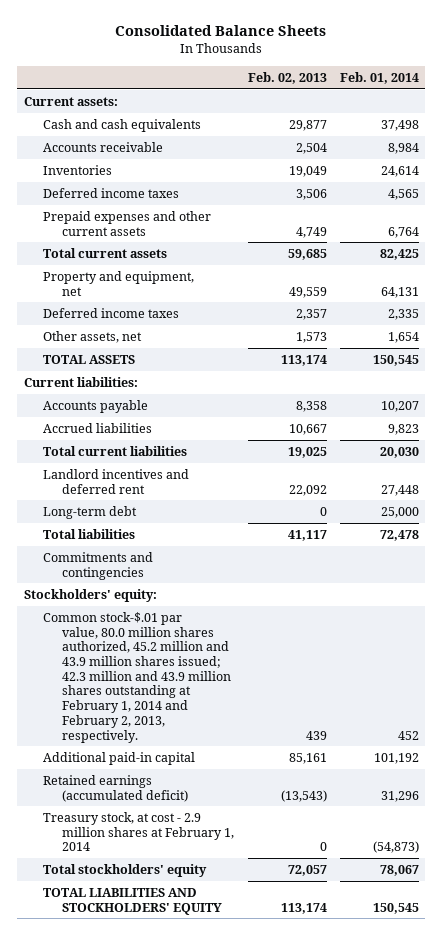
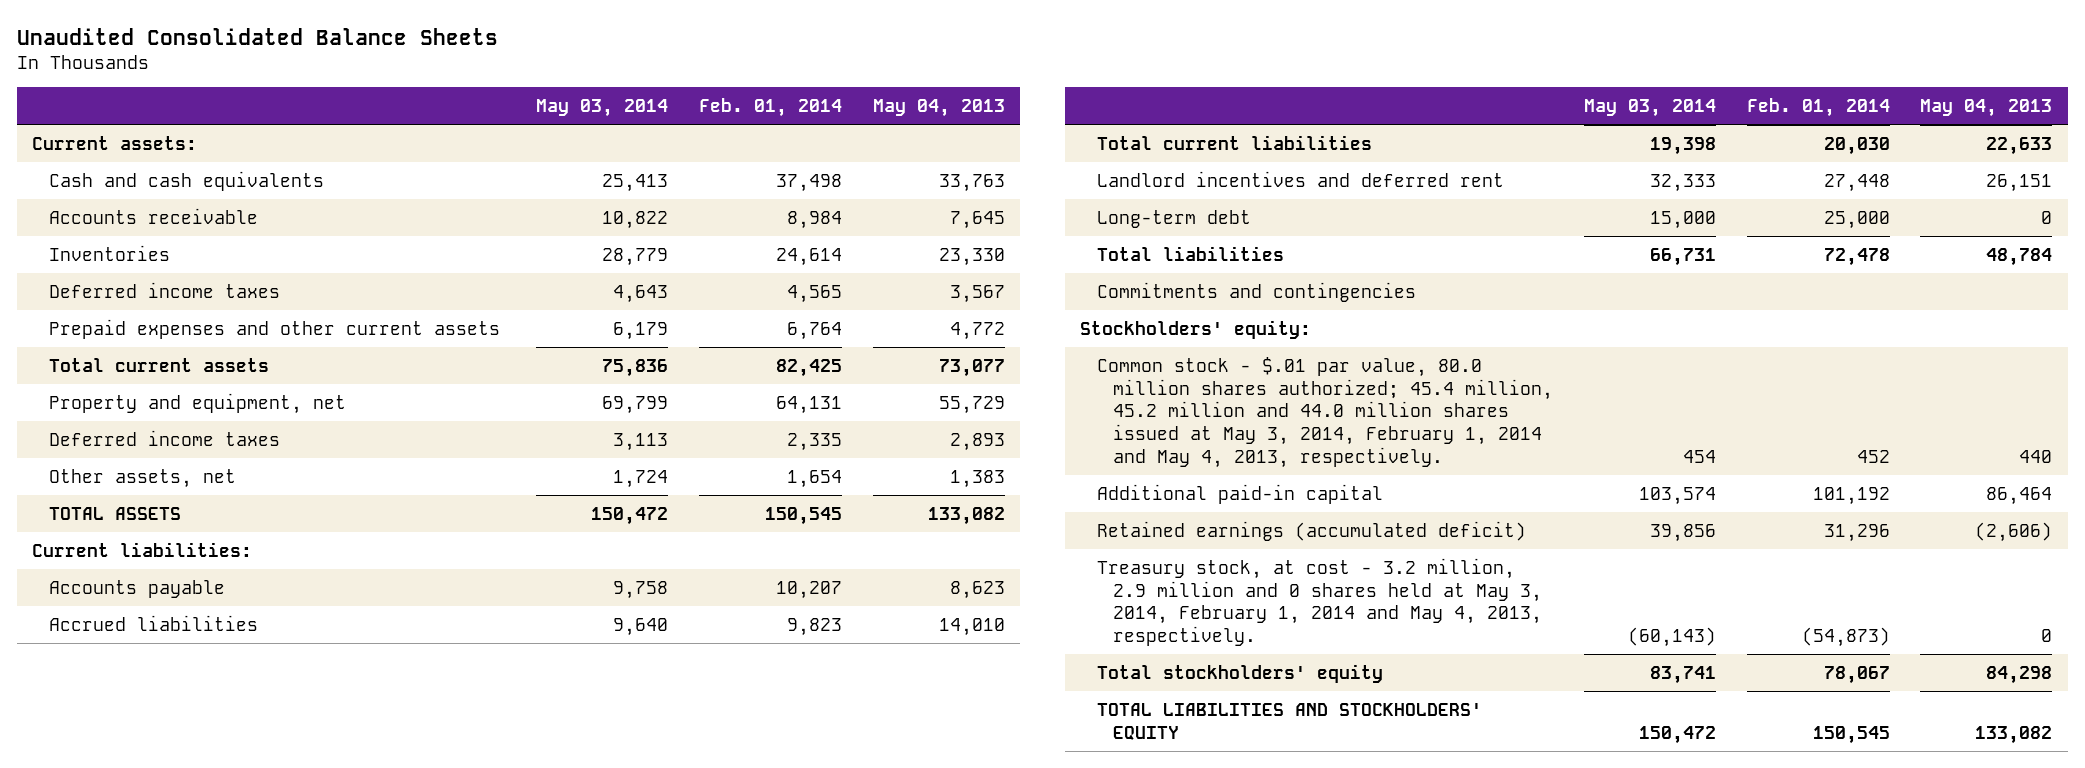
- Consolidated Balance Sheets
+ Unaudited Consolidated Balance Sheets
- | Feb. 02, 2013 | Feb. 01, 2014
+ | May 03, 2014 | Feb. 01, 2014 | May 04, 2013
- Common stock-$.01 par value, 80.0 million shares authorized, 45.2 million and 43.9 million shares issued; 42.3 million and 43.9 million shares outstanding at February 1, 2014 and February 2, 2013, respectively. | 439 | 452
+ Common stock - $.01 par value, 80.0 million shares authorized; 45.4 million, 45.2 million and 44.0 million shares issued at May 3, 2014, February 1, 2014 and May 4, 2013, respectively. | 454 | 452 | 440
- Treasury stock, at cost - 2.9 million shares at February 1, 2014 | 0 | (54,873)
+ Treasury stock, at cost - 3.2 million, 2.9 million and 0 shares held at May 3, 2014, February 1, 2014 and May 4, 2013, respectively. | (60,143) | (54,873) | 0

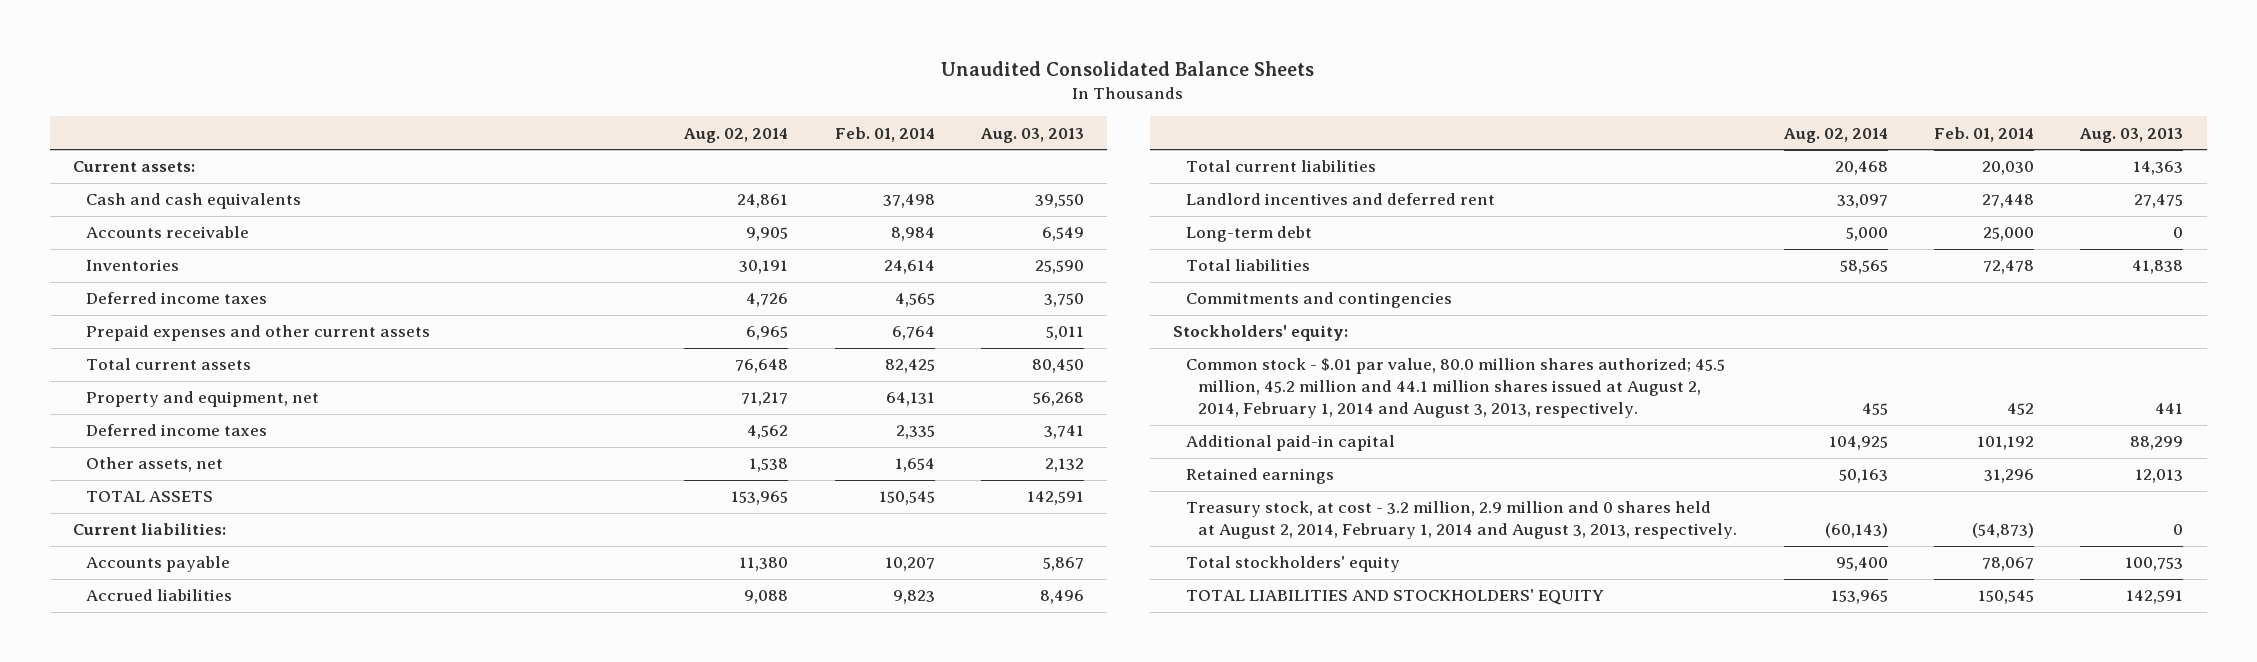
- | May 03, 2014 | Feb. 01, 2014 | May 04, 2013
+ | Aug. 02, 2014 | Feb. 01, 2014 | Aug. 03, 2013
- Common stock - $.01 par value, 80.0 million shares authorized; 45.4 million, 45.2 million and 44.0 million shares issued at May 3, 2014, February 1, 2014 and May 4, 2013, respectively. | 454 | 452 | 440
+ Common stock - $.01 par value, 80.0 million shares authorized; 45.5 million, 45.2 million and 44.1 million shares issued at August 2, 2014, February 1, 2014 and August 3, 2013, respectively. | 455 | 452 | 441
- Retained earnings (accumulated deficit) | 39,856 | 31,296 | (2,606)
- Treasury stock, at cost - 3.2 million, 2.9 million and 0 shares held at May 3, 2014, February 1, 2014 and May 4, 2013, respectively. | (60,143) | (54,873) | 0
+ Retained earnings | 50,163 | 31,296 | 12,013
+ Treasury stock, at cost - 3.2 million, 2.9 million and 0 shares held at August 2, 2014, February 1, 2014 and August 3, 2013, respectively. | (60,143) | (54,873) | 0

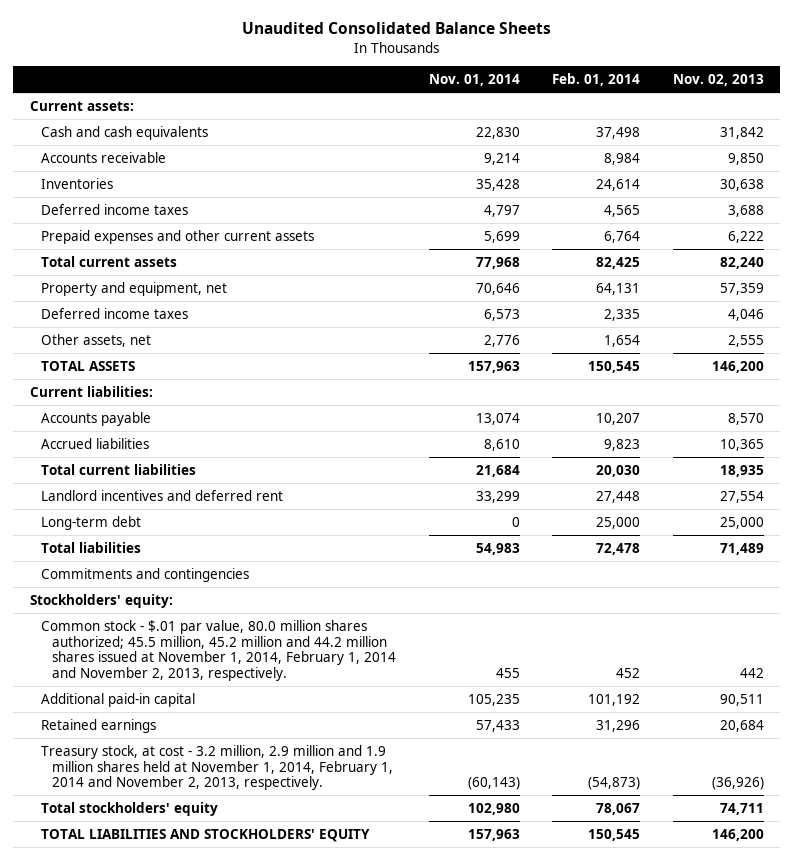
- | Aug. 02, 2014 | Feb. 01, 2014 | Aug. 03, 2013
+ | Nov. 01, 2014 | Feb. 01, 2014 | Nov. 02, 2013
- Common stock - $.01 par value, 80.0 million shares authorized; 45.5 million, 45.2 million and 44.1 million shares issued at August 2, 2014, February 1, 2014 and August 3, 2013, respectively. | 455 | 452 | 441
+ Common stock - $.01 par value, 80.0 million shares authorized; 45.5 million, 45.2 million and 44.2 million shares issued at November 1, 2014, February 1, 2014 and November 2, 2013, respectively. | 455 | 452 | 442
- Treasury stock, at cost - 3.2 million, 2.9 million and 0 shares held at August 2, 2014, February 1, 2014 and August 3, 2013, respectively. | (60,143) | (54,873) | 0
+ Treasury stock, at cost - 3.2 million, 2.9 million and 1.9 million shares held at November 1, 2014, February 1, 2014 and November 2, 2013, respectively. | (60,143) | (54,873) | (36,926)

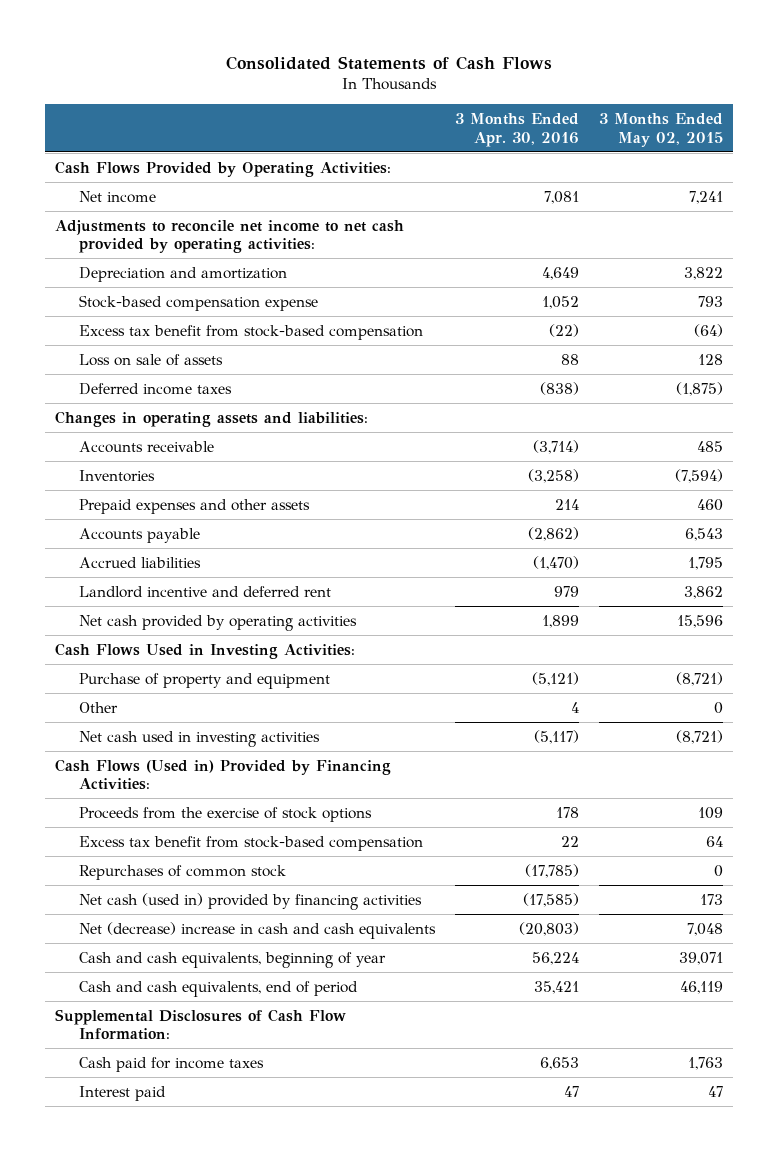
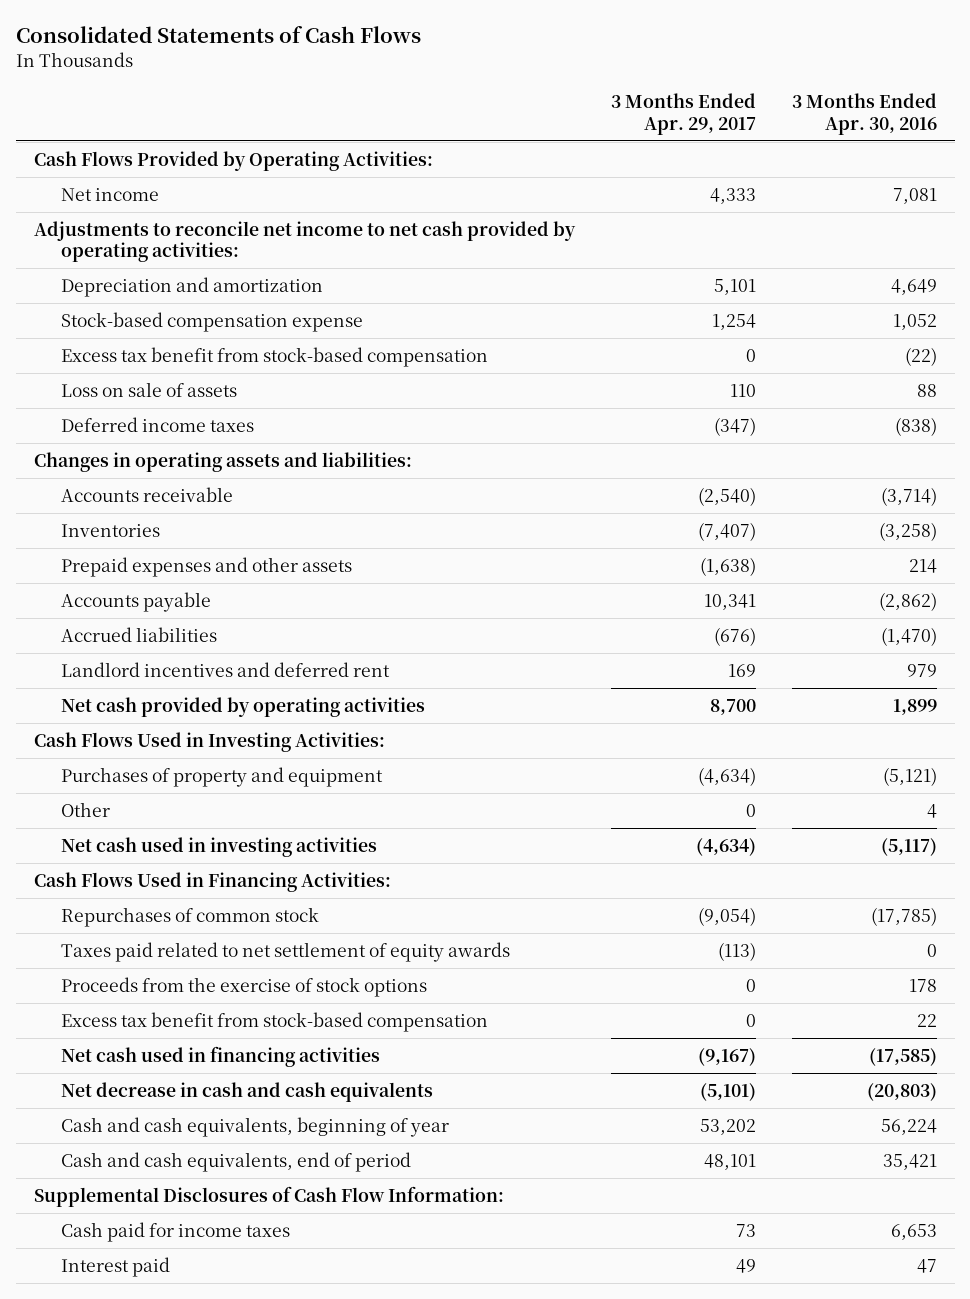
- | 3 Months Ended Apr. 30, 2016 | 3 Months Ended May 02, 2015
+ | 3 Months Ended Apr. 29, 2017 | 3 Months Ended Apr. 30, 2016
- Landlord incentive and deferred rent | 979 | 3,862
+ Landlord incentives and deferred rent | 169 | 979
- Purchase of property and equipment | (5,121) | (8,721)
+ Purchases of property and equipment | (4,634) | (5,121)
- Cash Flows (Used in) Provided by Financing Activities:
+ Cash Flows Used in Financing Activities:
moved up: Repurchases of common stock | (9,054) | (17,785)
+ Taxes paid related to net settlement of equity awards | (113) | 0
- Net cash (used in) provided by financing activities | (17,585) | 173
- Net (decrease) increase in cash and cash equivalents | (20,803) | 7,048
+ Net cash used in financing activities | (9,167) | (17,585)
+ Net decrease in cash and cash equivalents | (5,101) | (20,803)

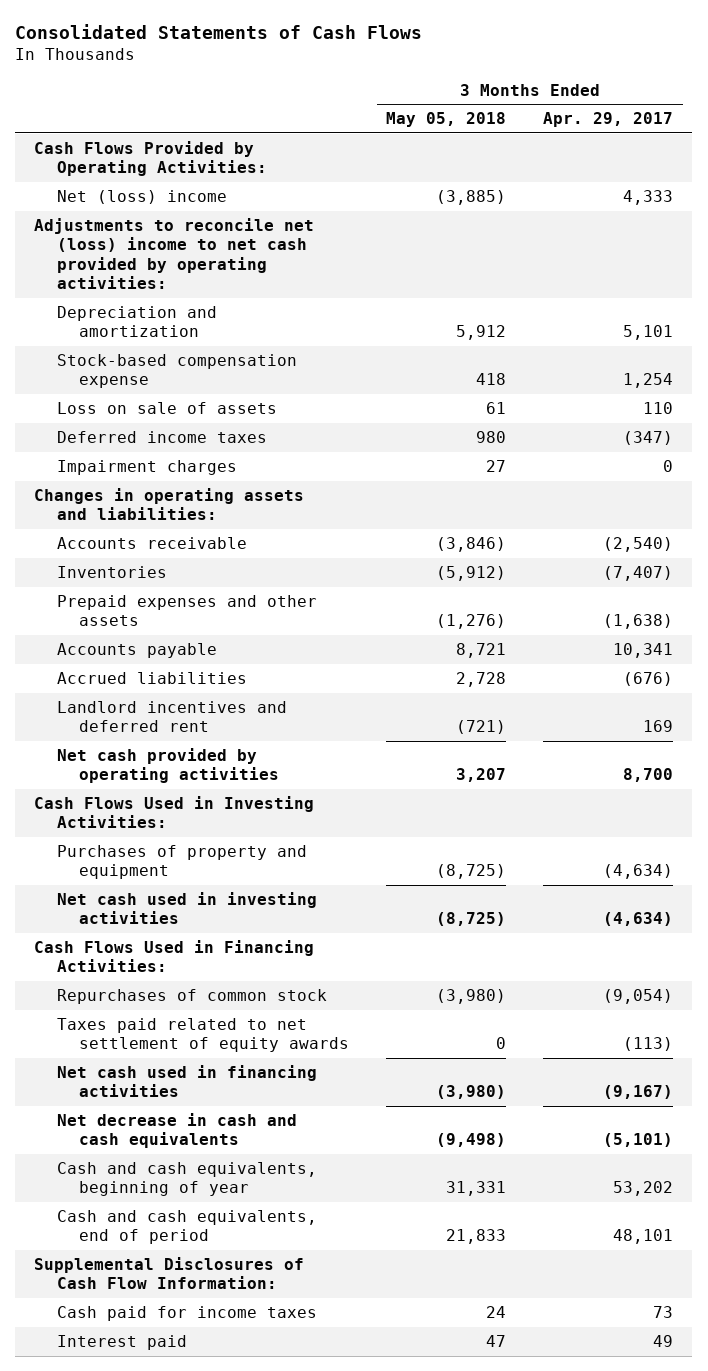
- | 3 Months Ended Apr. 29, 2017 | 3 Months Ended Apr. 30, 2016
+ | 3 Months Ended May 05, 2018 | 3 Months Ended Apr. 29, 2017
- Net income | 4,333 | 7,081
- Adjustments to reconcile net income to net cash provided by operating activities:
+ Net (loss) income | (3,885) | 4,333
+ Adjustments to reconcile net (loss) income to net cash provided by operating activities:
- Excess tax benefit from stock-based compensation | 0 | (22)
+ Impairment charges | 27 | 0
- Other | 0 | 4
- Proceeds from the exercise of stock options | 0 | 178
- Excess tax benefit from stock-based compensation | 0 | 22

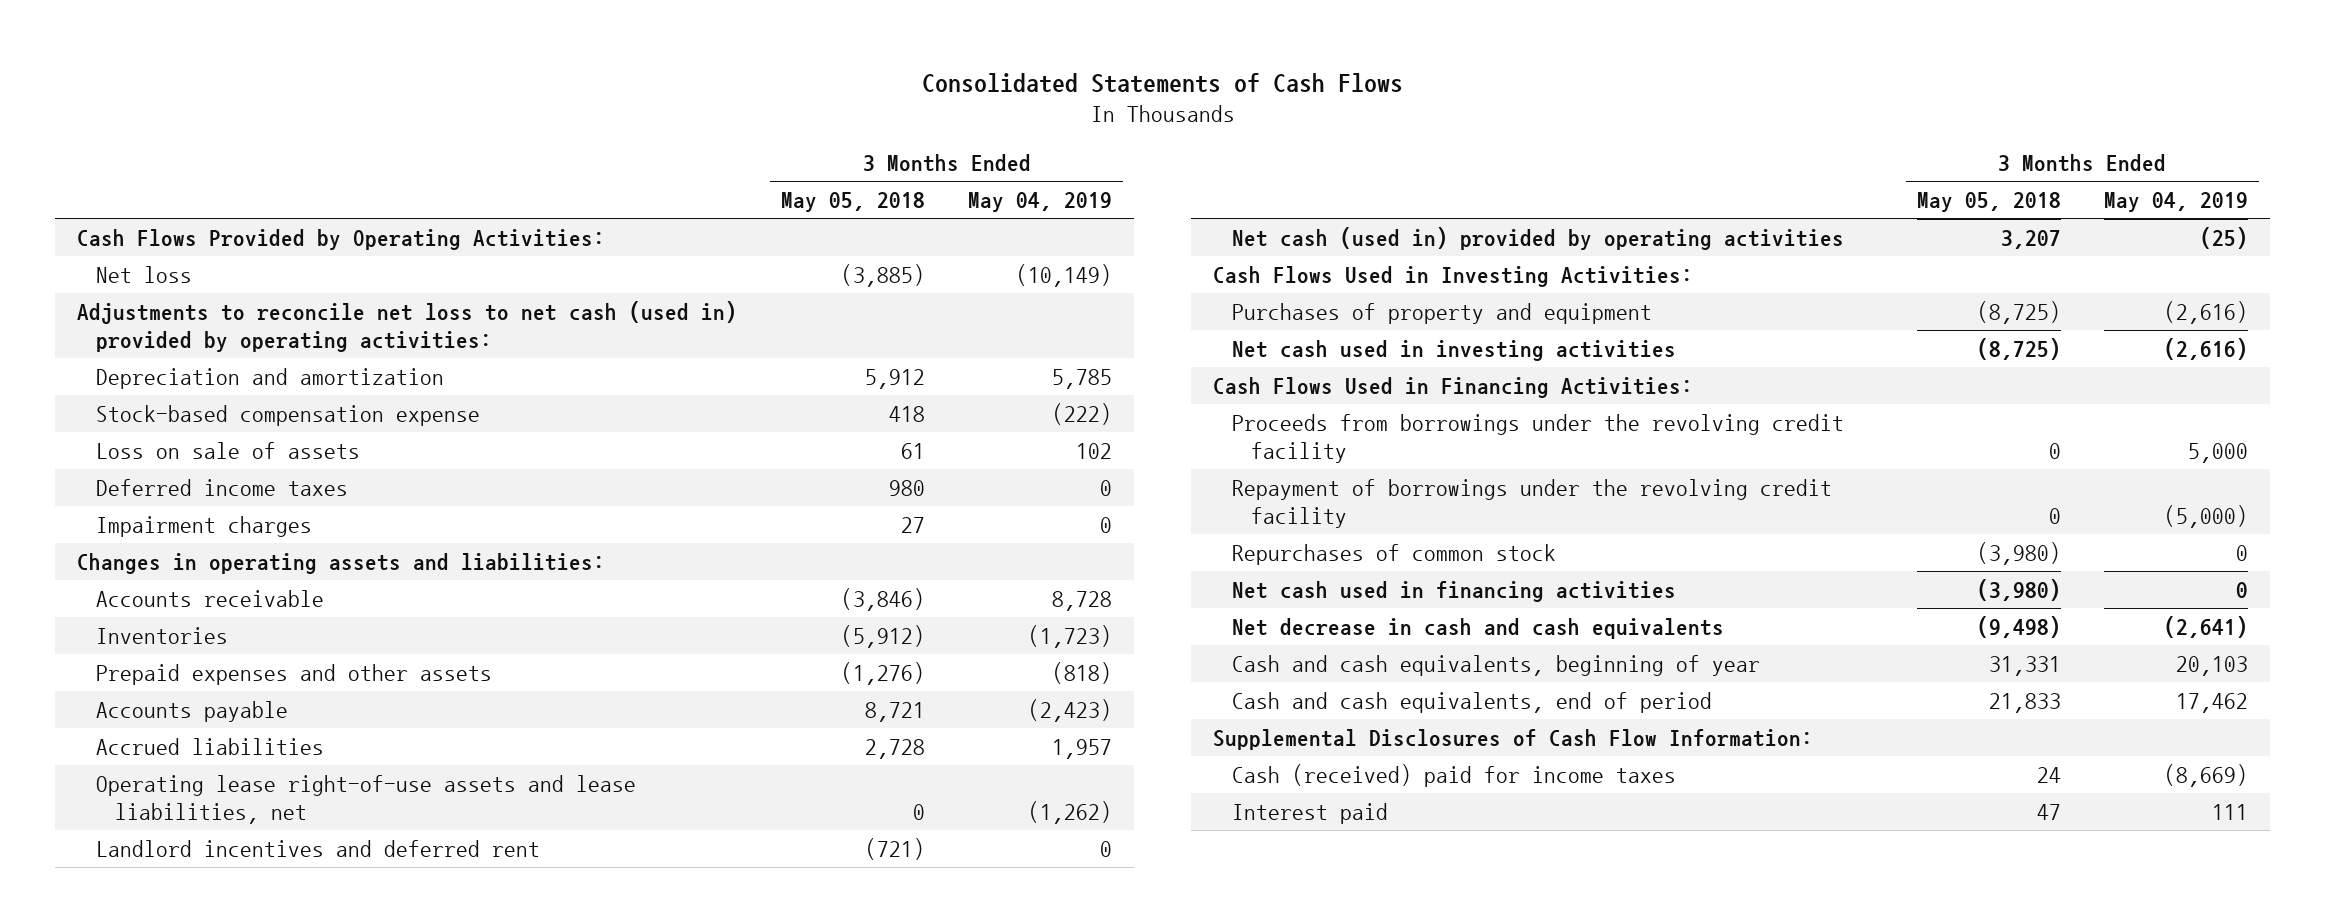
- | 3 Months Ended May 05, 2018 | 3 Months Ended Apr. 29, 2017
+ | 3 Months Ended May 05, 2018 | 3 Months Ended May 04, 2019
- Net (loss) income | (3,885) | 4,333
- Adjustments to reconcile net (loss) income to net cash provided by operating activities:
+ Net loss | (3,885) | (10,149)
+ Adjustments to reconcile net loss to net cash (used in) provided by operating activities:
+ Operating lease right-of-use assets and lease liabilities, net | 0 | (1,262)
- Net cash provided by operating activities | 3,207 | 8,700
+ Net cash (used in) provided by operating activities | 3,207 | (25)
+ Proceeds from borrowings under the revolving credit facility | 0 | 5,000
+ Repayment of borrowings under the revolving credit facility | 0 | (5,000)
- Taxes paid related to net settlement of equity awards | 0 | (113)
- Cash paid for income taxes | 24 | 73
+ Cash (received) paid for income taxes | 24 | (8,669)

